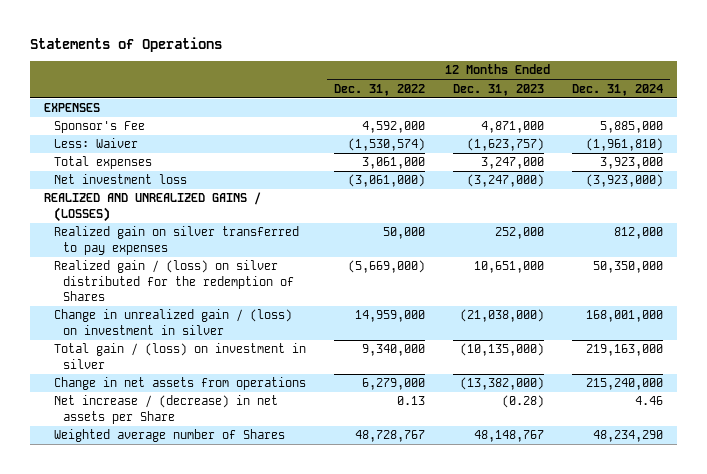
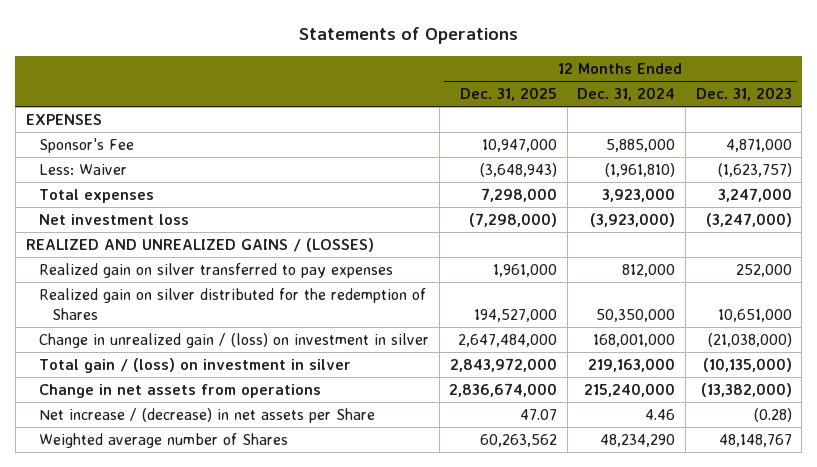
- | 12 Months Ended Dec. 31, 2022 | 12 Months Ended Dec. 31, 2023 | 12 Months Ended Dec. 31, 2024
+ | 12 Months Ended Dec. 31, 2025 | 12 Months Ended Dec. 31, 2024 | 12 Months Ended Dec. 31, 2023
- Realized gain / (loss) on silver distributed for the redemption of Shares | (5,669,000) | 10,651,000 | 50,350,000
+ Realized gain on silver distributed for the redemption of Shares | 194,527,000 | 50,350,000 | 10,651,000

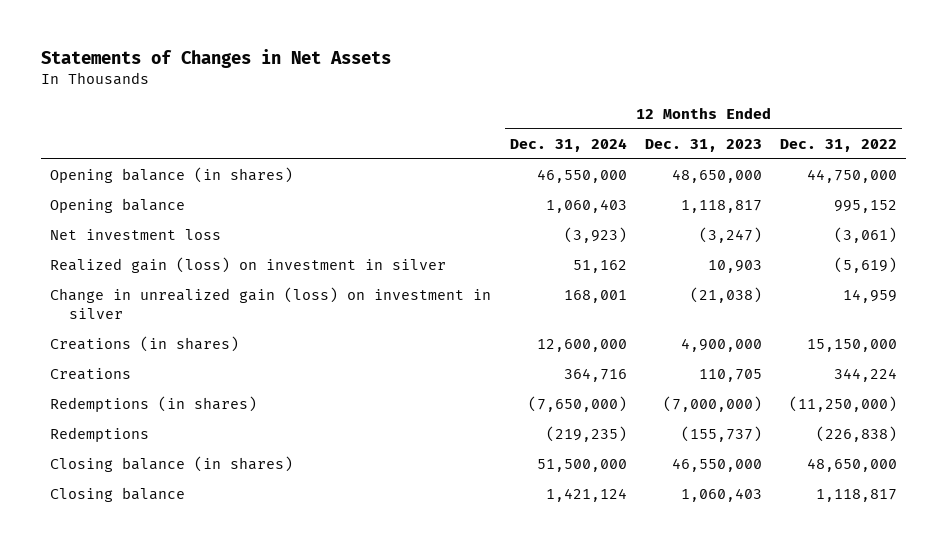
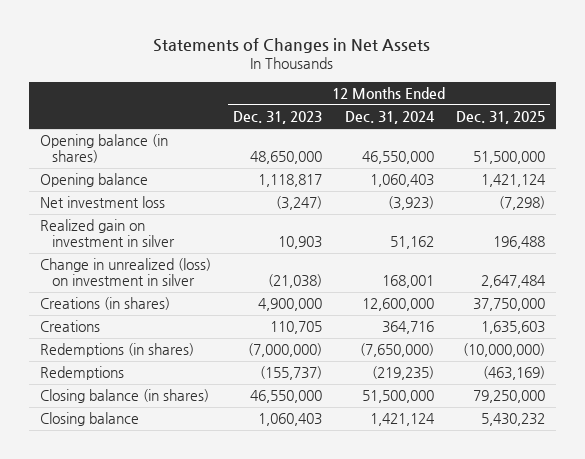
- | 12 Months Ended Dec. 31, 2024 | 12 Months Ended Dec. 31, 2023 | 12 Months Ended Dec. 31, 2022
+ | 12 Months Ended Dec. 31, 2023 | 12 Months Ended Dec. 31, 2024 | 12 Months Ended Dec. 31, 2025
- Realized gain (loss) on investment in silver | 51,162 | 10,903 | (5,619)
- Change in unrealized gain (loss) on investment in silver | 168,001 | (21,038) | 14,959
+ Realized gain on investment in silver | 10,903 | 51,162 | 196,488
+ Change in unrealized (loss) on investment in silver | (21,038) | 168,001 | 2,647,484

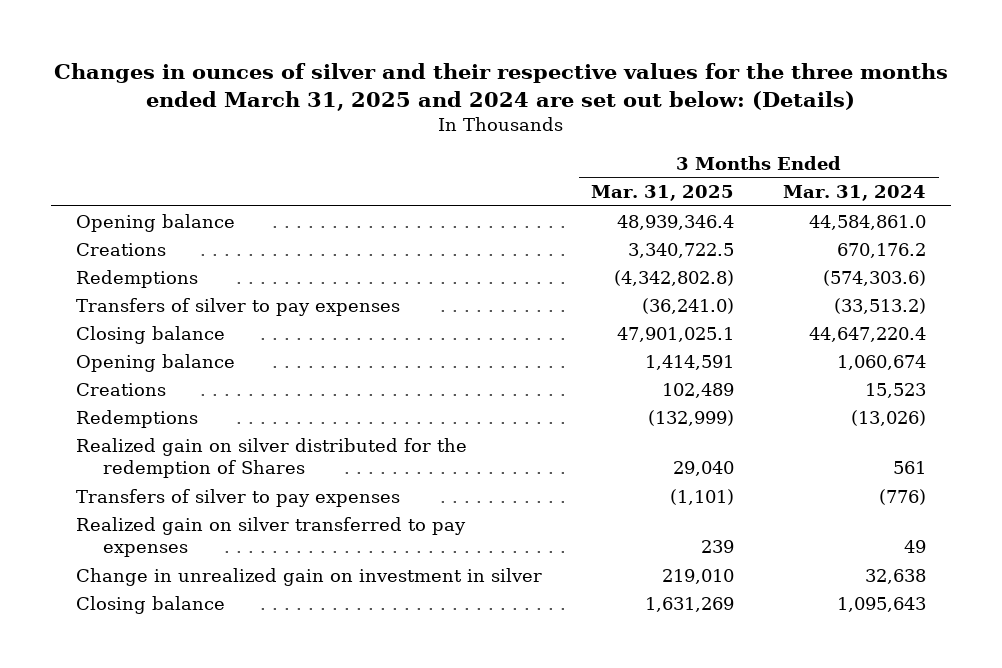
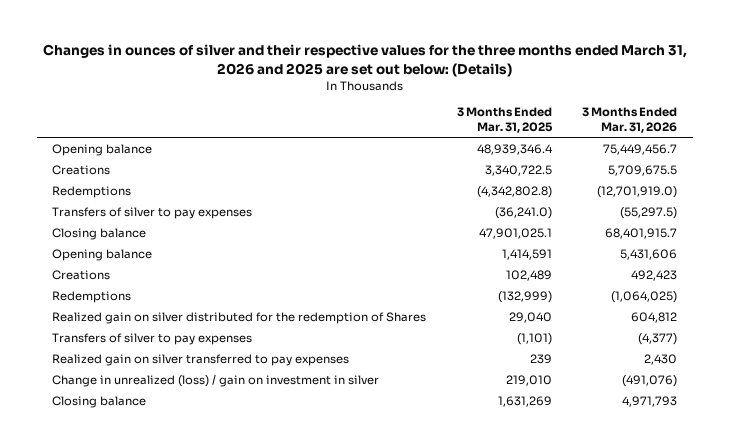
- Changes in ounces of silver and their respective values for the three months ended March 31, 2025 and 2024 are set out below: (Details)
+ Changes in ounces of silver and their respective values for the three months ended March 31, 2026 and 2025 are set out below: (Details)
- | 3 Months Ended Mar. 31, 2025 | 3 Months Ended Mar. 31, 2024
+ | 3 Months Ended Mar. 31, 2025 | 3 Months Ended Mar. 31, 2026
- Change in unrealized gain on investment in silver | 219,010 | 32,638
+ Change in unrealized (loss) / gain on investment in silver | 219,010 | (491,076)

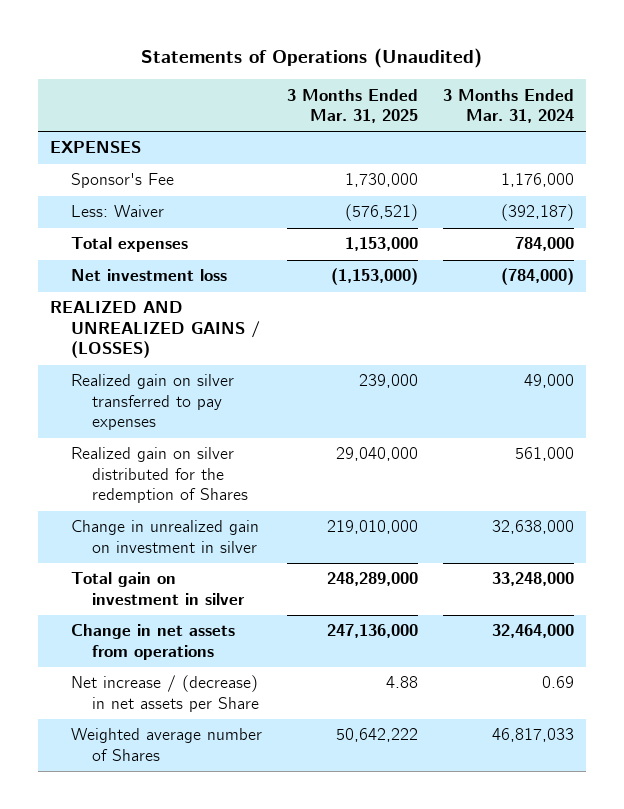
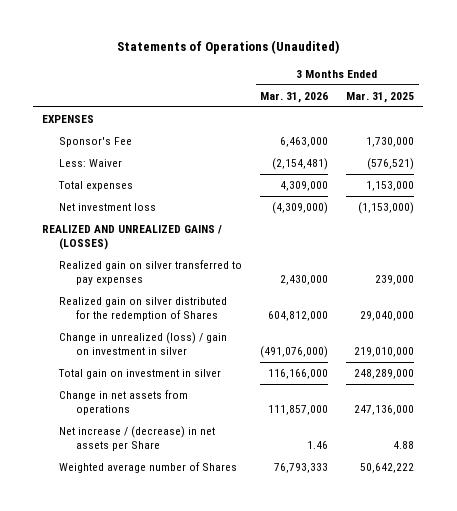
- | 3 Months Ended Mar. 31, 2025 | 3 Months Ended Mar. 31, 2024
+ | 3 Months Ended Mar. 31, 2026 | 3 Months Ended Mar. 31, 2025
- Change in unrealized gain on investment in silver | 219,010,000 | 32,638,000
+ Change in unrealized (loss) / gain on investment in silver | (491,076,000) | 219,010,000

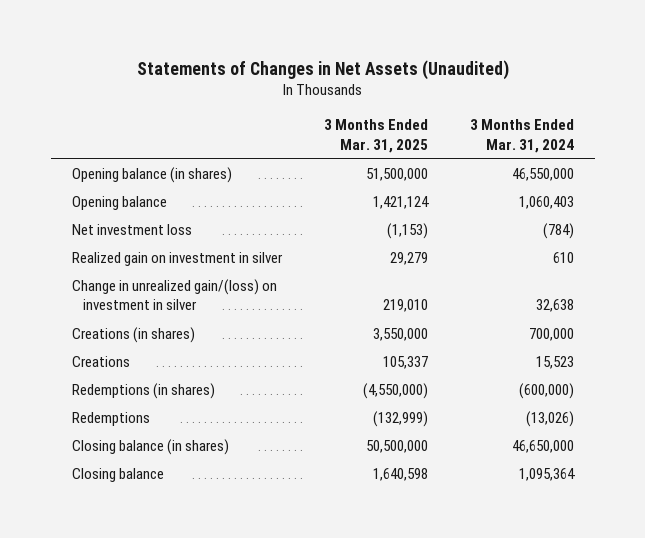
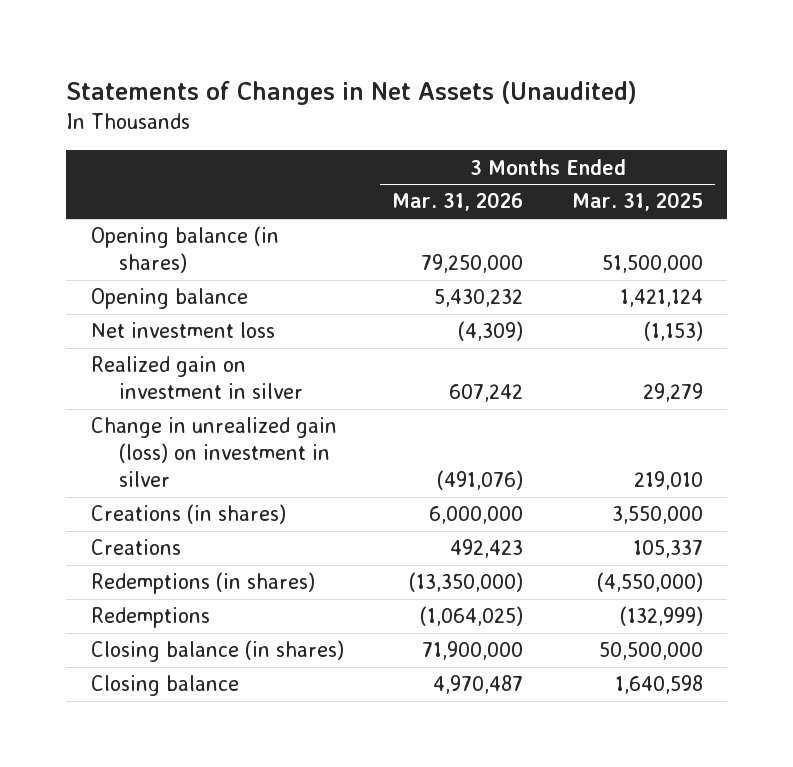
- | 3 Months Ended Mar. 31, 2025 | 3 Months Ended Mar. 31, 2024
+ | 3 Months Ended Mar. 31, 2026 | 3 Months Ended Mar. 31, 2025
- Change in unrealized gain/(loss) on investment in silver | 219,010 | 32,638
+ Change in unrealized gain (loss) on investment in silver | (491,076) | 219,010

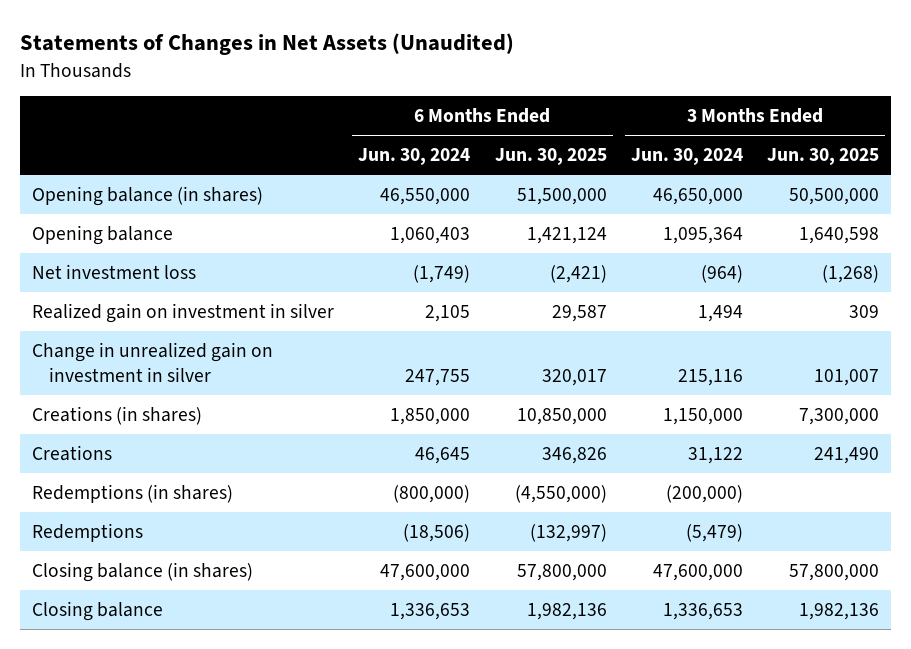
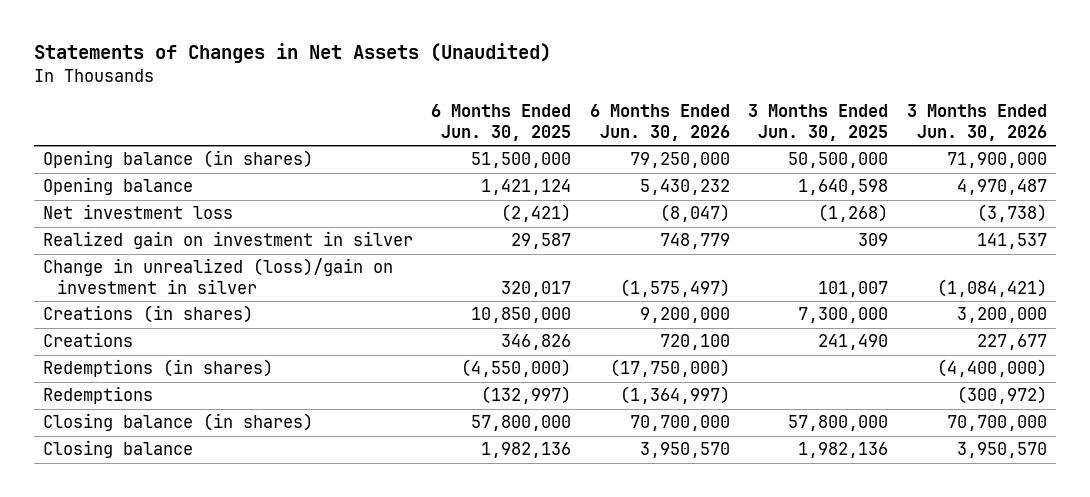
- | 6 Months Ended Jun. 30, 2024 | 6 Months Ended Jun. 30, 2025 | 3 Months Ended Jun. 30, 2024 | 3 Months Ended Jun. 30, 2025
+ | 6 Months Ended Jun. 30, 2025 | 6 Months Ended Jun. 30, 2026 | 3 Months Ended Jun. 30, 2025 | 3 Months Ended Jun. 30, 2026
- Change in unrealized gain on investment in silver | 247,755 | 320,017 | 215,116 | 101,007
+ Change in unrealized (loss)/gain on investment in silver | 320,017 | (1,575,497) | 101,007 | (1,084,421)

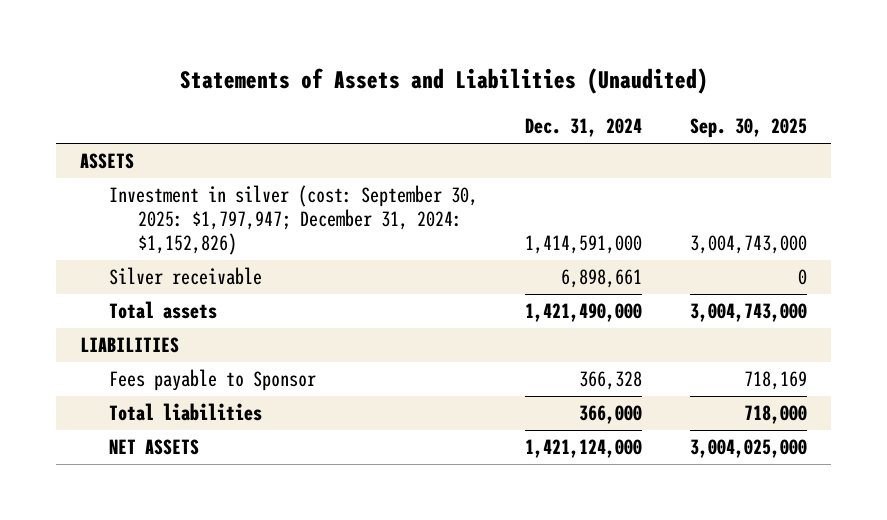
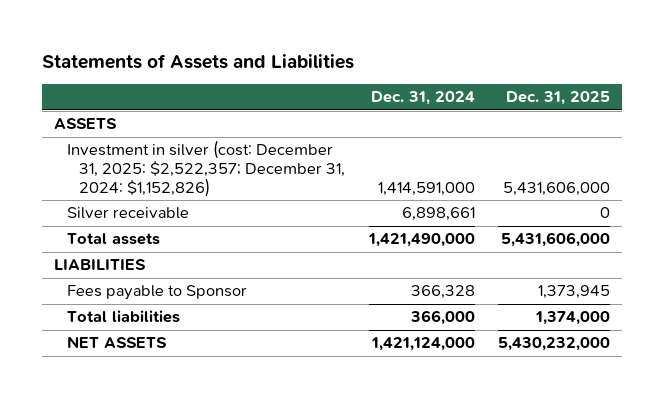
- Statements of Assets and Liabilities (Unaudited)
+ Statements of Assets and Liabilities
- | Dec. 31, 2024 | Sep. 30, 2025
+ | Dec. 31, 2024 | Dec. 31, 2025
- Investment in silver (cost: September 30, 2025: $1,797,947; December 31, 2024: $1,152,826) | 1,414,591,000 | 3,004,743,000
+ Investment in silver (cost: December 31, 2025: $2,522,357; December 31, 2024: $1,152,826) | 1,414,591,000 | 5,431,606,000

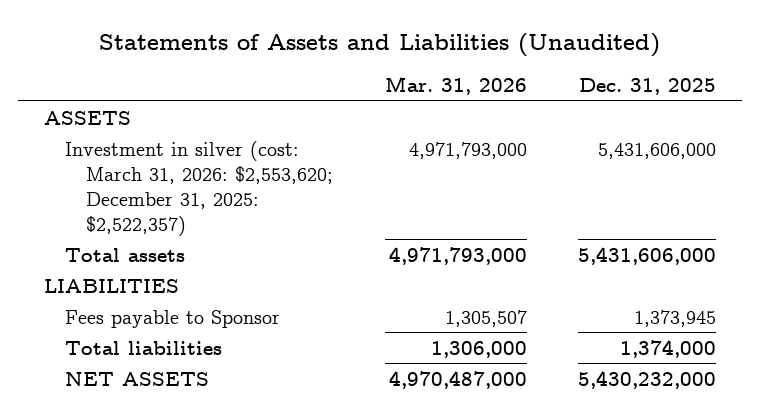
- Statements of Assets and Liabilities
+ Statements of Assets and Liabilities (Unaudited)
- | Dec. 31, 2024 | Dec. 31, 2025
+ | Mar. 31, 2026 | Dec. 31, 2025
- Investment in silver (cost: December 31, 2025: $2,522,357; December 31, 2024: $1,152,826) | 1,414,591,000 | 5,431,606,000
- Silver receivable | 6,898,661 | 0
+ Investment in silver (cost: March 31, 2026: $2,553,620; December 31, 2025: $2,522,357) | 4,971,793,000 | 5,431,606,000

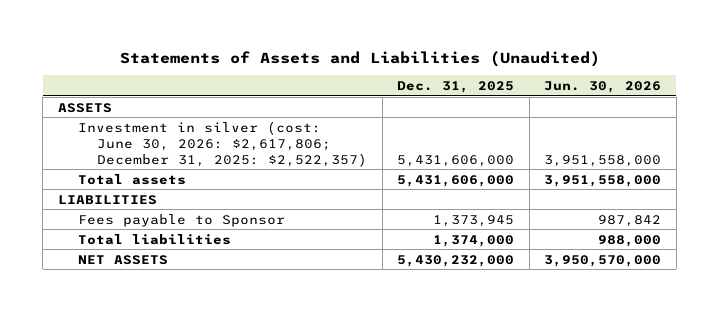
- | Mar. 31, 2026 | Dec. 31, 2025
+ | Dec. 31, 2025 | Jun. 30, 2026
- Investment in silver (cost: March 31, 2026: $2,553,620; December 31, 2025: $2,522,357) | 4,971,793,000 | 5,431,606,000
+ Investment in silver (cost: June 30, 2026: $2,617,806; December 31, 2025: $2,522,357) | 5,431,606,000 | 3,951,558,000

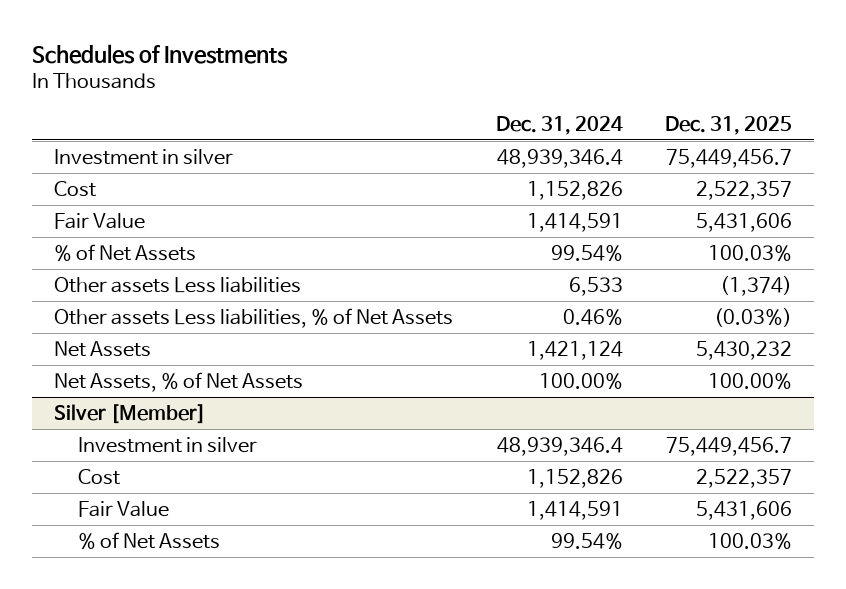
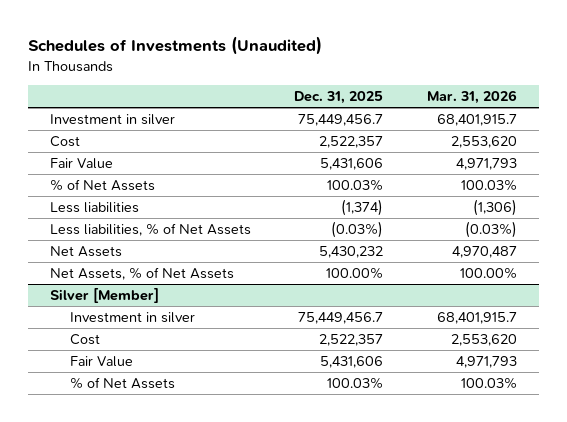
- Schedules of Investments
+ Schedules of Investments (Unaudited)
- | Dec. 31, 2024 | Dec. 31, 2025
+ | Dec. 31, 2025 | Mar. 31, 2026
- Other assets Less liabilities | 6,533 | (1,374)
- Other assets Less liabilities, % of Net Assets | 0.46% | (0.03%)
+ Less liabilities | (1,374) | (1,306)
+ Less liabilities, % of Net Assets | (0.03%) | (0.03%)

